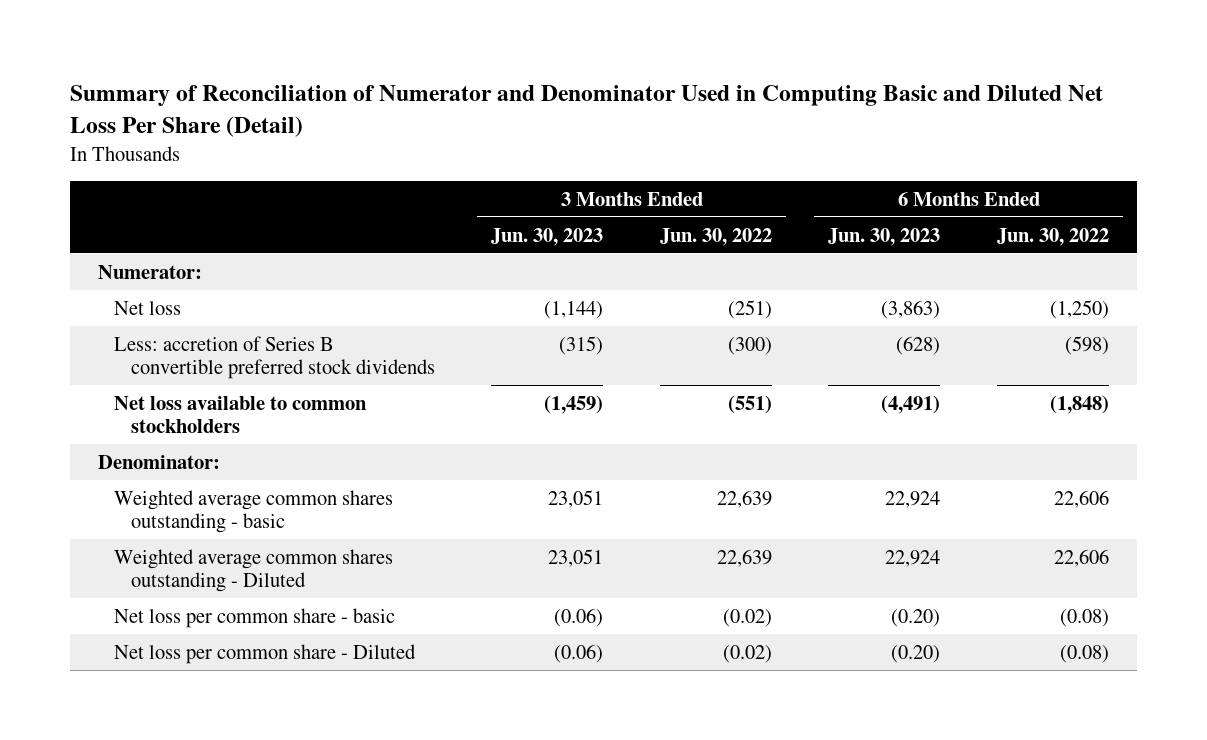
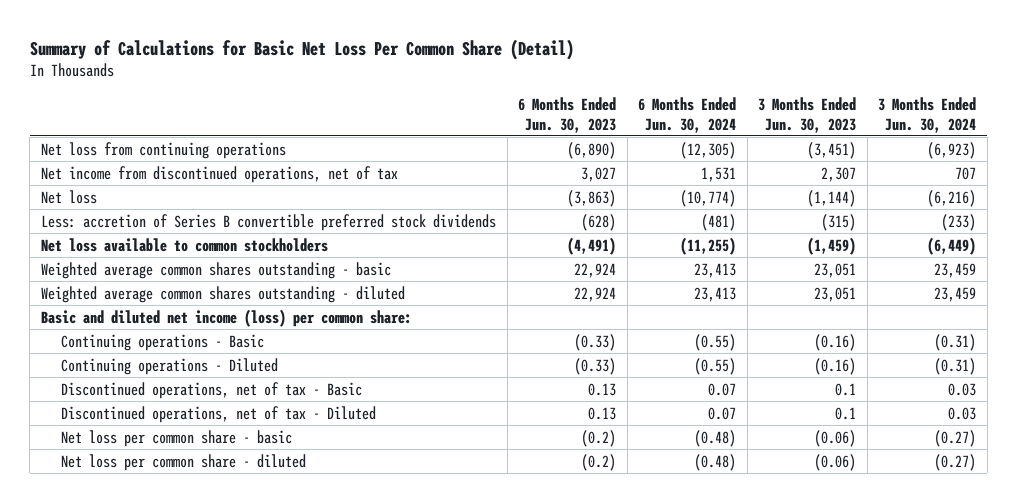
- Summary of Reconciliation of Numerator and Denominator Used in Computing Basic and Diluted Net Loss Per Share (Detail)
+ Summary of Calculations for Basic Net Loss Per Common Share (Detail)
- | 3 Months Ended Jun. 30, 2023 | 3 Months Ended Jun. 30, 2022 | 6 Months Ended Jun. 30, 2023 | 6 Months Ended Jun. 30, 2022
+ | 6 Months Ended Jun. 30, 2023 | 6 Months Ended Jun. 30, 2024 | 3 Months Ended Jun. 30, 2023 | 3 Months Ended Jun. 30, 2024
- Numerator:
+ Net loss from continuing operations | (6,890) | (12,305) | (3,451) | (6,923)
+ Net income from discontinued operations, net of tax | 3,027 | 1,531 | 2,307 | 707
- Denominator:
- Weighted average common shares outstanding - Diluted | 23,051 | 22,639 | 22,924 | 22,606
- Net loss per common share - basic | (0.06) | (0.02) | (0.20) | (0.08)
- Net loss per common share - Diluted | (0.06) | (0.02) | (0.20) | (0.08)
+ Weighted average common shares outstanding - diluted | 22,924 | 23,413 | 23,051 | 23,459
+ Basic and diluted net income (loss) per common share:
+ Continuing operations - Basic | (0.33) | (0.55) | (0.16) | (0.31)
+ Continuing operations - Diluted | (0.33) | (0.55) | (0.16) | (0.31)
+ Discontinued operations, net of tax - Basic | 0.13 | 0.07 | 0.1 | 0.03
+ Discontinued operations, net of tax - Diluted | 0.13 | 0.07 | 0.1 | 0.03
+ Net loss per common share - basic | (0.2) | (0.48) | (0.06) | (0.27)
+ Net loss per common share - diluted | (0.2) | (0.48) | (0.06) | (0.27)

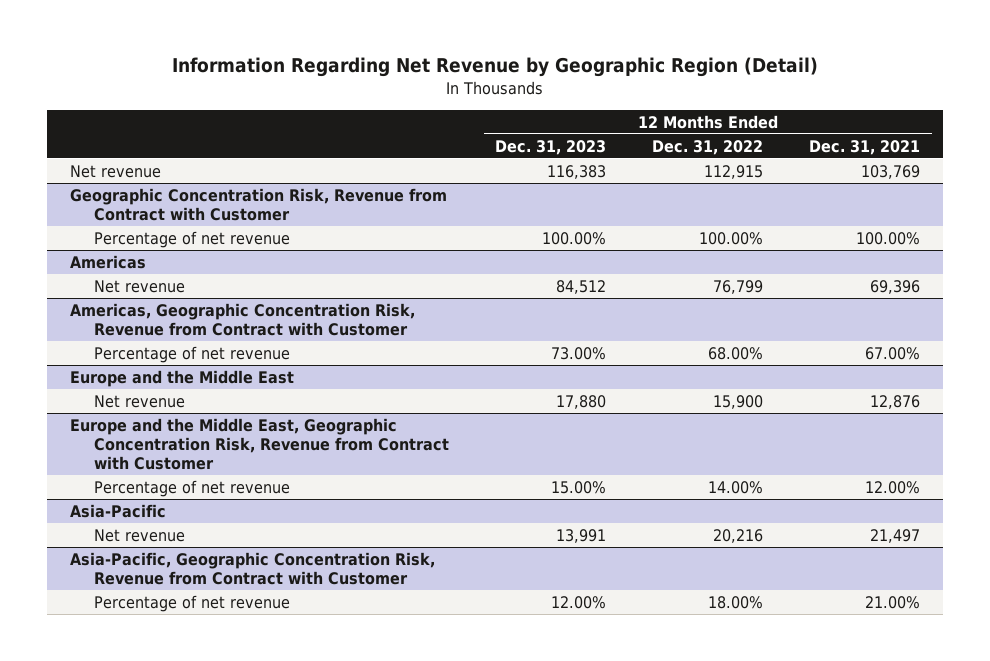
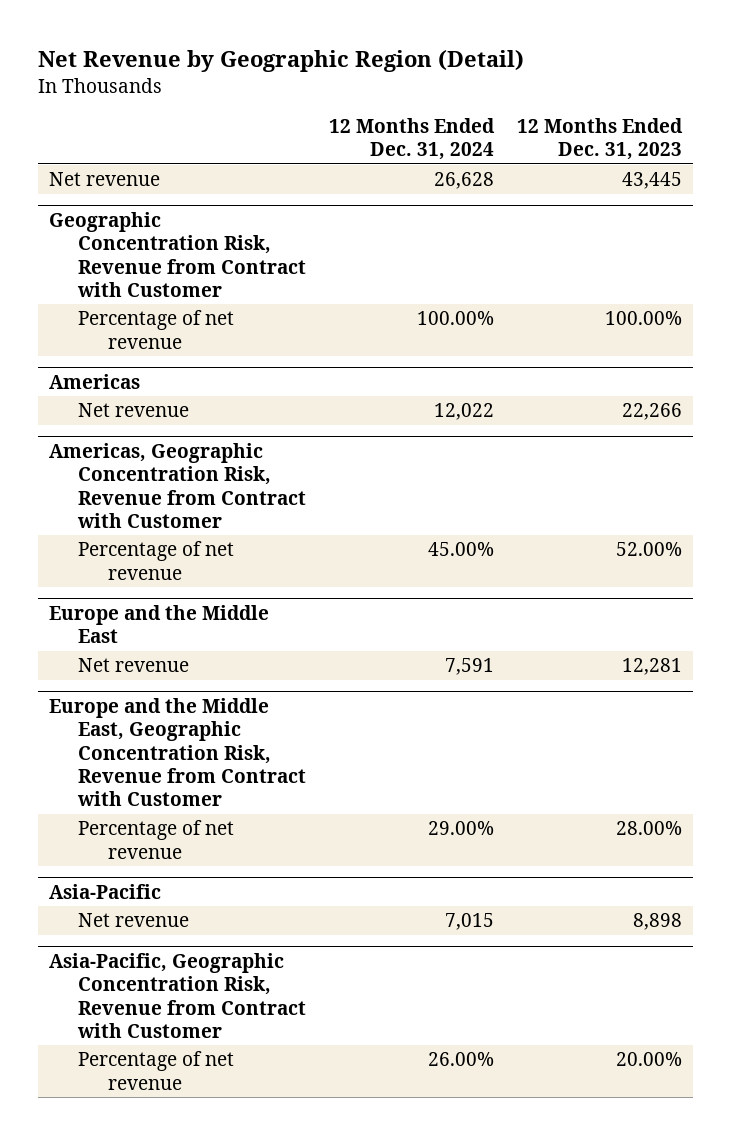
- Information Regarding Net Revenue by Geographic Region (Detail)
+ Net Revenue by Geographic Region (Detail)
- | 12 Months Ended Dec. 31, 2023 | 12 Months Ended Dec. 31, 2022 | 12 Months Ended Dec. 31, 2021
+ | 12 Months Ended Dec. 31, 2024 | 12 Months Ended Dec. 31, 2023
- Net revenue | 116,383 | 112,915 | 103,769
+ Net revenue | 26,628 | 43,445
@ Americas
- Net revenue | 84,512 | 76,799 | 69,396
+ Net revenue | 12,022 | 22,266
@ Americas, Geographic Concentration Risk, Revenue from Contract with Customer
- Percentage of net revenue | 73.00% | 68.00% | 67.00%
+ Percentage of net revenue | 45.00% | 52.00%
@ Europe and the Middle East
- Net revenue | 17,880 | 15,900 | 12,876
+ Net revenue | 7,591 | 12,281
@ Europe and the Middle East, Geographic Concentration Risk, Revenue from Contract with Customer
- Percentage of net revenue | 15.00% | 14.00% | 12.00%
+ Percentage of net revenue | 29.00% | 28.00%
@ Asia-Pacific
- Net revenue | 13,991 | 20,216 | 21,497
+ Net revenue | 7,015 | 8,898
@ Asia-Pacific, Geographic Concentration Risk, Revenue from Contract with Customer
- Percentage of net revenue | 12.00% | 18.00% | 21.00%
+ Percentage of net revenue | 26.00% | 20.00%

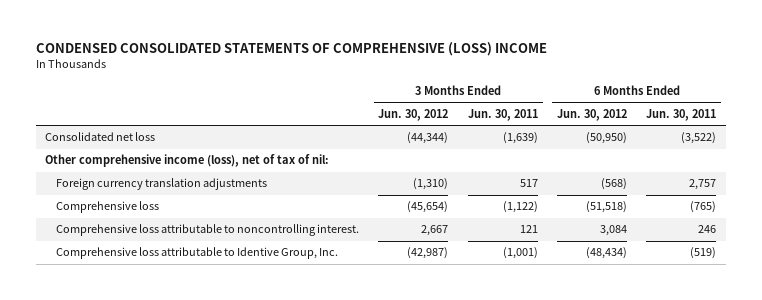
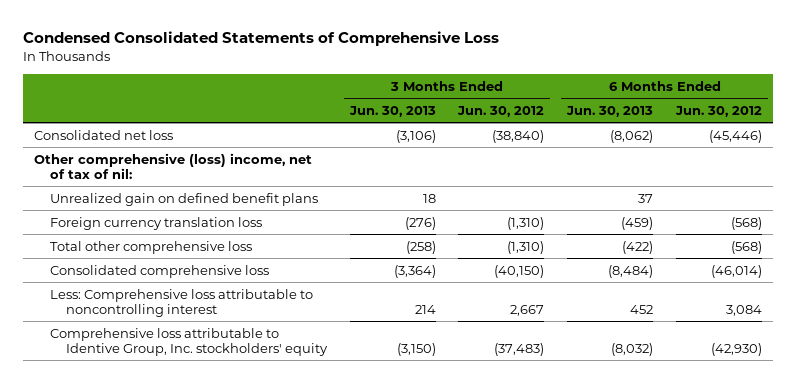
- CONDENSED CONSOLIDATED STATEMENTS OF COMPREHENSIVE (LOSS) INCOME
+ Condensed Consolidated Statements of Comprehensive Loss
- | 3 Months Ended Jun. 30, 2012 | 3 Months Ended Jun. 30, 2011 | 6 Months Ended Jun. 30, 2012 | 6 Months Ended Jun. 30, 2011
+ | 3 Months Ended Jun. 30, 2013 | 3 Months Ended Jun. 30, 2012 | 6 Months Ended Jun. 30, 2013 | 6 Months Ended Jun. 30, 2012
- Consolidated net loss | (44,344) | (1,639) | (50,950) | (3,522)
- Other comprehensive income (loss), net of tax of nil:
- Foreign currency translation adjustments | (1,310) | 517 | (568) | 2,757
- Comprehensive loss | (45,654) | (1,122) | (51,518) | (765)
- Comprehensive loss attributable to noncontrolling interest. | 2,667 | 121 | 3,084 | 246
- Comprehensive loss attributable to Identive Group, Inc. | (42,987) | (1,001) | (48,434) | (519)
+ Consolidated net loss | (3,106) | (38,840) | (8,062) | (45,446)
+ Other comprehensive (loss) income, net of tax of nil:
+ Unrealized gain on defined benefit plans | 18 | | 37 |
+ Foreign currency translation loss | (276) | (1,310) | (459) | (568)
+ Total other comprehensive loss | (258) | (1,310) | (422) | (568)
+ Consolidated comprehensive loss | (3,364) | (40,150) | (8,484) | (46,014)
+ Less: Comprehensive loss attributable to noncontrolling interest | 214 | 2,667 | 452 | 3,084
+ Comprehensive loss attributable to Identive Group, Inc. stockholders' equity | (3,150) | (37,483) | (8,032) | (42,930)

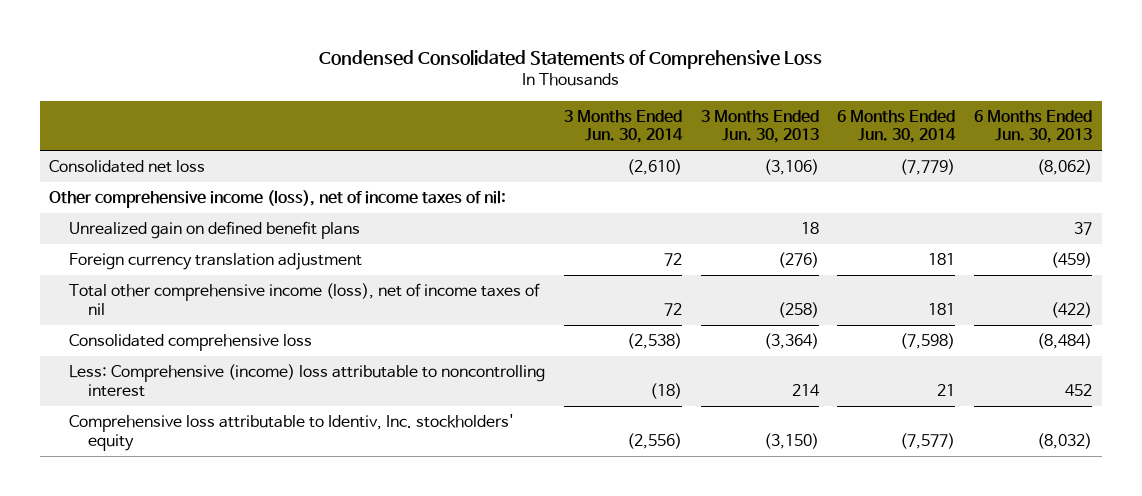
- | 3 Months Ended Jun. 30, 2013 | 3 Months Ended Jun. 30, 2012 | 6 Months Ended Jun. 30, 2013 | 6 Months Ended Jun. 30, 2012
+ | 3 Months Ended Jun. 30, 2014 | 3 Months Ended Jun. 30, 2013 | 6 Months Ended Jun. 30, 2014 | 6 Months Ended Jun. 30, 2013
- Other comprehensive (loss) income, net of tax of nil:
+ Other comprehensive income (loss), net of income taxes of nil:
- Foreign currency translation loss | (276) | (1,310) | (459) | (568)
- Total other comprehensive loss | (258) | (1,310) | (422) | (568)
+ Foreign currency translation adjustment | 72 | (276) | 181 | (459)
+ Total other comprehensive income (loss), net of income taxes of nil | 72 | (258) | 181 | (422)
- Less: Comprehensive loss attributable to noncontrolling interest | 214 | 2,667 | 452 | 3,084
- Comprehensive loss attributable to Identive Group, Inc. stockholders' equity | (3,150) | (37,483) | (8,032) | (42,930)
+ Less: Comprehensive (income) loss attributable to noncontrolling interest | (18) | 214 | 21 | 452
+ Comprehensive loss attributable to Identiv, Inc. stockholders' equity | (2,556) | (3,150) | (7,577) | (8,032)

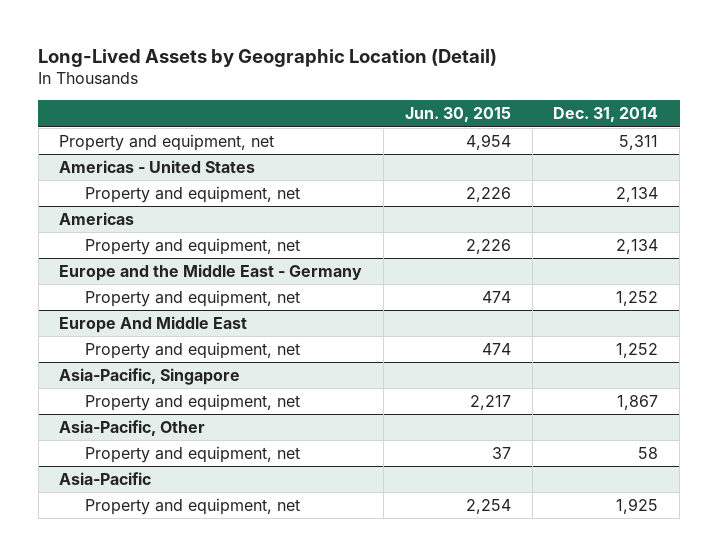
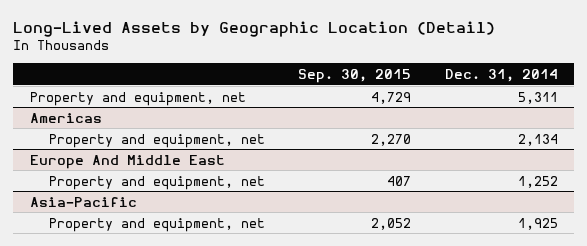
- | Jun. 30, 2015 | Dec. 31, 2014
+ | Sep. 30, 2015 | Dec. 31, 2014
- Americas - United States
- Property and equipment, net | 2,226 | 2,134
- Europe and the Middle East - Germany
- Property and equipment, net | 474 | 1,252
- Asia-Pacific, Singapore
- Property and equipment, net | 2,217 | 1,867
- Asia-Pacific, Other
- Property and equipment, net | 37 | 58

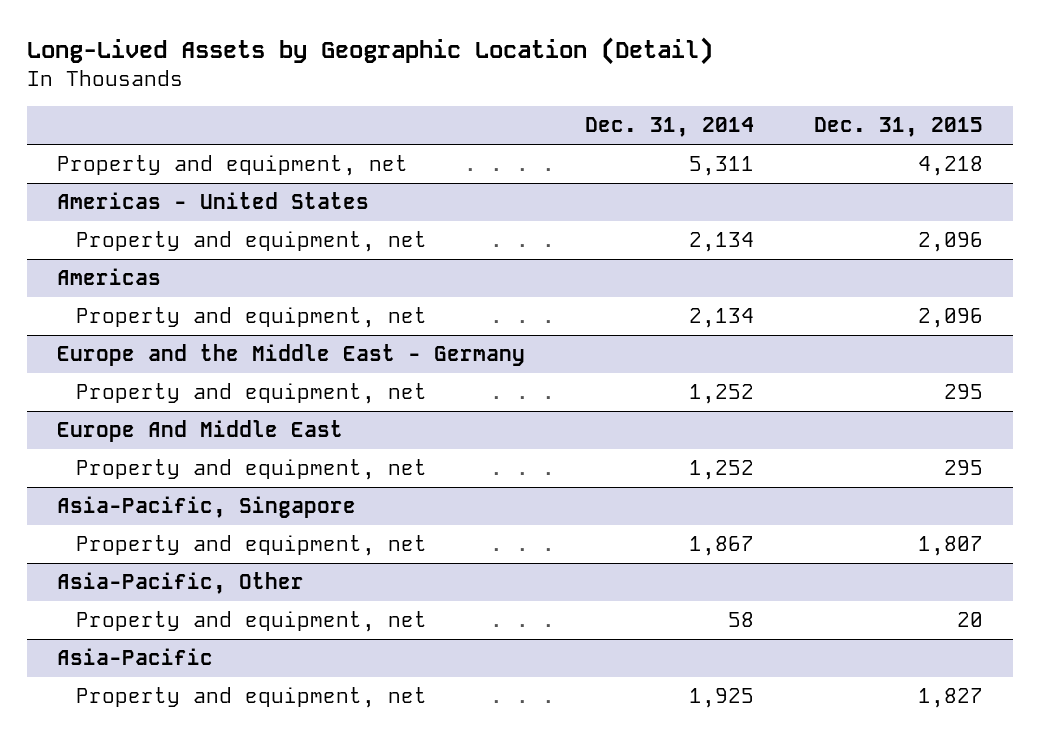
- | Sep. 30, 2015 | Dec. 31, 2014
+ | Dec. 31, 2014 | Dec. 31, 2015
+ Americas - United States
+ Property and equipment, net | 2,134 | 2,096
+ Europe and the Middle East - Germany
+ Property and equipment, net | 1,252 | 295
+ Asia-Pacific, Singapore
+ Property and equipment, net | 1,867 | 1,807
+ Asia-Pacific, Other
+ Property and equipment, net | 58 | 20

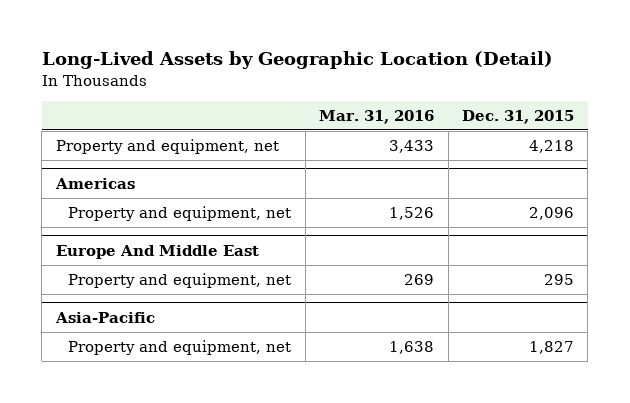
- | Dec. 31, 2014 | Dec. 31, 2015
+ | Mar. 31, 2016 | Dec. 31, 2015
- Americas - United States
- Property and equipment, net | 2,134 | 2,096
- Europe and the Middle East - Germany
- Property and equipment, net | 1,252 | 295
- Asia-Pacific, Singapore
- Property and equipment, net | 1,867 | 1,807
- Asia-Pacific, Other
- Property and equipment, net | 58 | 20

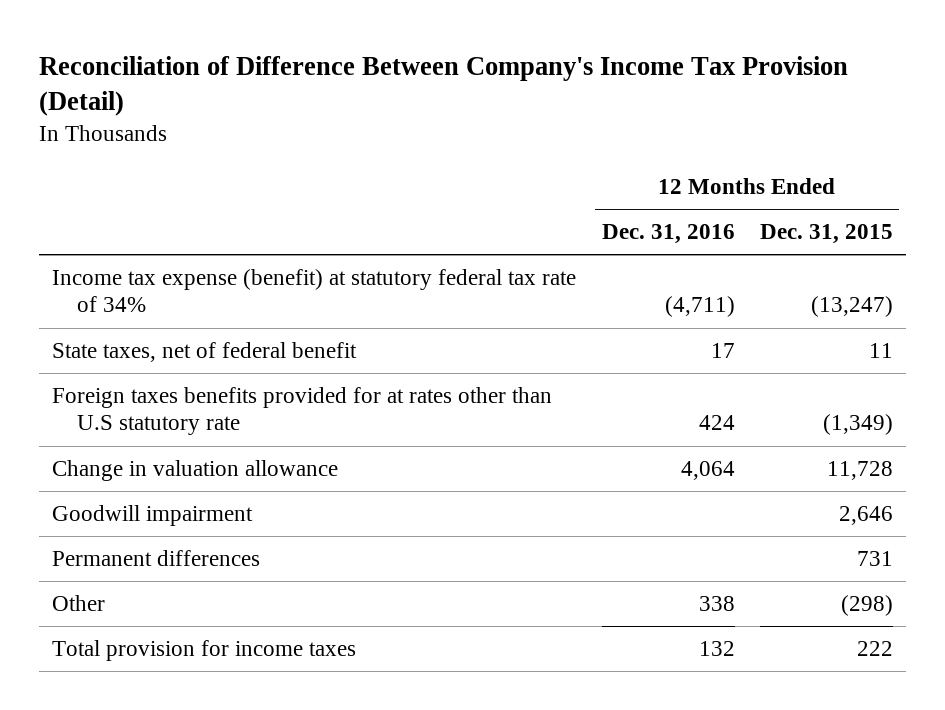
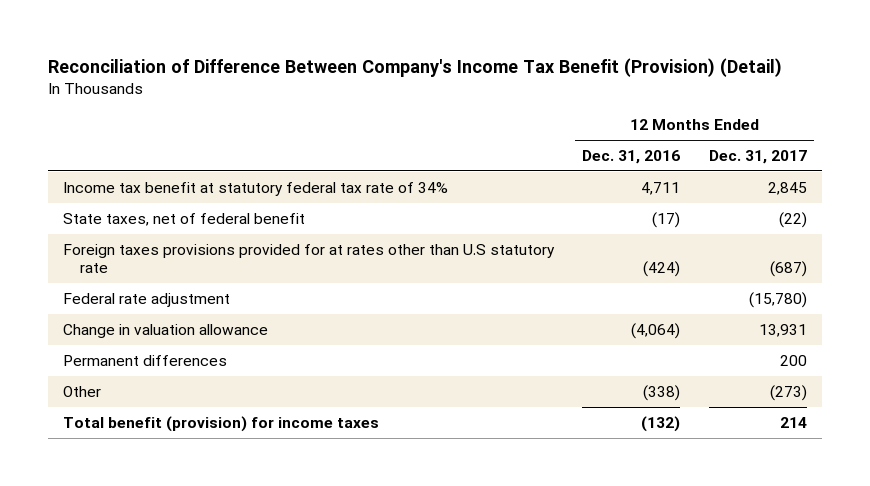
- Reconciliation of Difference Between Company's Income Tax Provision (Detail)
+ Reconciliation of Difference Between Company's Income Tax Benefit (Provision) (Detail)
- | 12 Months Ended Dec. 31, 2016 | 12 Months Ended Dec. 31, 2015
+ | 12 Months Ended Dec. 31, 2016 | 12 Months Ended Dec. 31, 2017
- Income tax expense (benefit) at statutory federal tax rate of 34% | (4,711) | (13,247)
- State taxes, net of federal benefit | 17 | 11
- Foreign taxes benefits provided for at rates other than U.S statutory rate | 424 | (1,349)
- Change in valuation allowance | 4,064 | 11,728
- Goodwill impairment | | 2,646
+ Income tax benefit at statutory federal tax rate of 34% | 4,711 | 2,845
+ State taxes, net of federal benefit | (17) | (22)
+ Foreign taxes provisions provided for at rates other than U.S statutory rate | (424) | (687)
+ Federal rate adjustment | | (15,780)
+ Change in valuation allowance | (4,064) | 13,931
- Other | 338 | (298)
- Total provision for income taxes | 132 | 222
+ Other | (338) | (273)
+ Total benefit (provision) for income taxes | (132) | 214

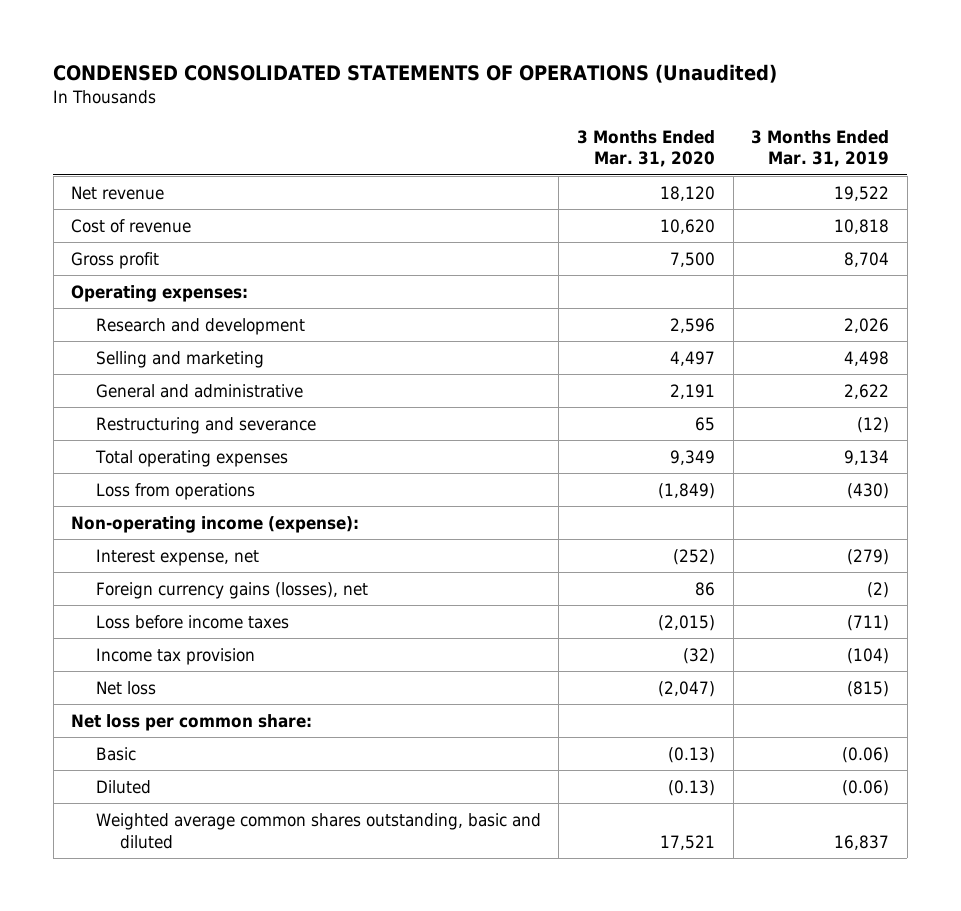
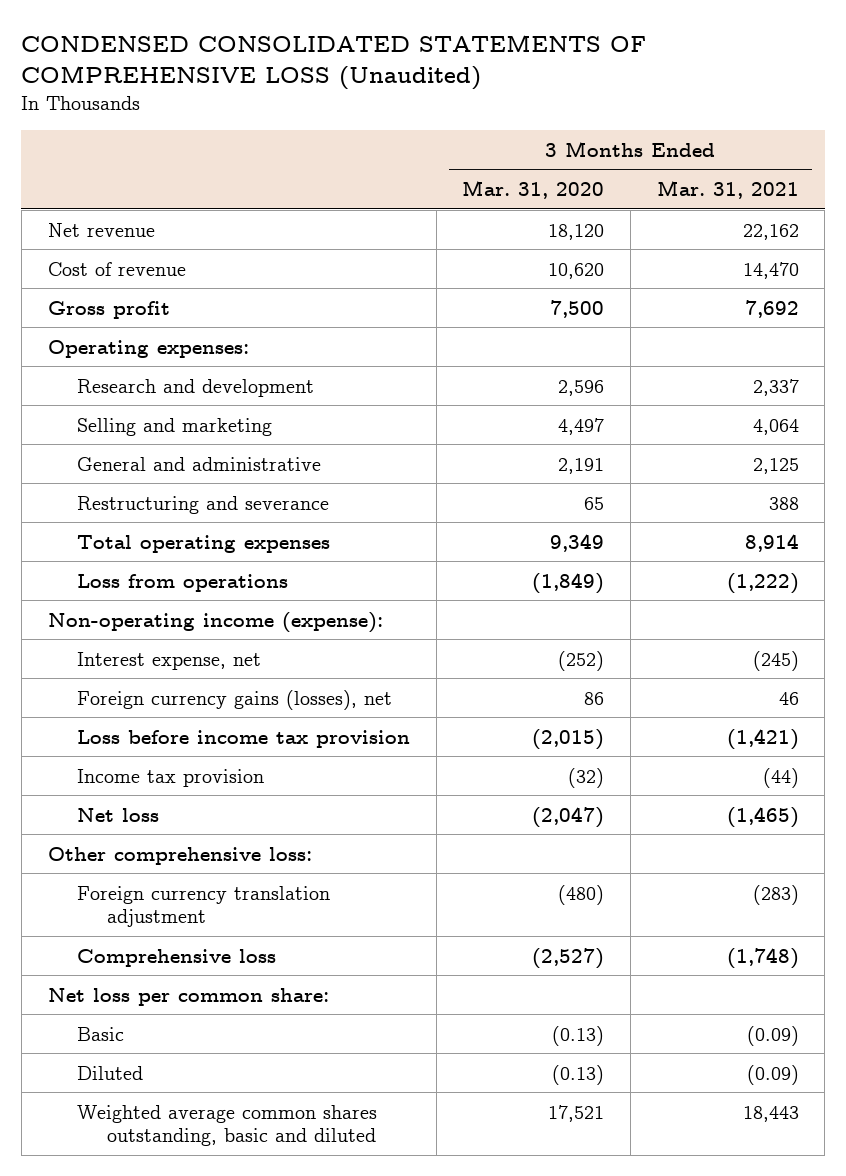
- CONDENSED CONSOLIDATED STATEMENTS OF OPERATIONS (Unaudited)
+ CONDENSED CONSOLIDATED STATEMENTS OF COMPREHENSIVE LOSS (Unaudited)
- | 3 Months Ended Mar. 31, 2020 | 3 Months Ended Mar. 31, 2019
+ | 3 Months Ended Mar. 31, 2020 | 3 Months Ended Mar. 31, 2021
- Loss before income taxes | (2,015) | (711)
+ Loss before income tax provision | (2,015) | (1,421)
+ Other comprehensive loss:
+ Foreign currency translation adjustment | (480) | (283)
+ Comprehensive loss | (2,527) | (1,748)

